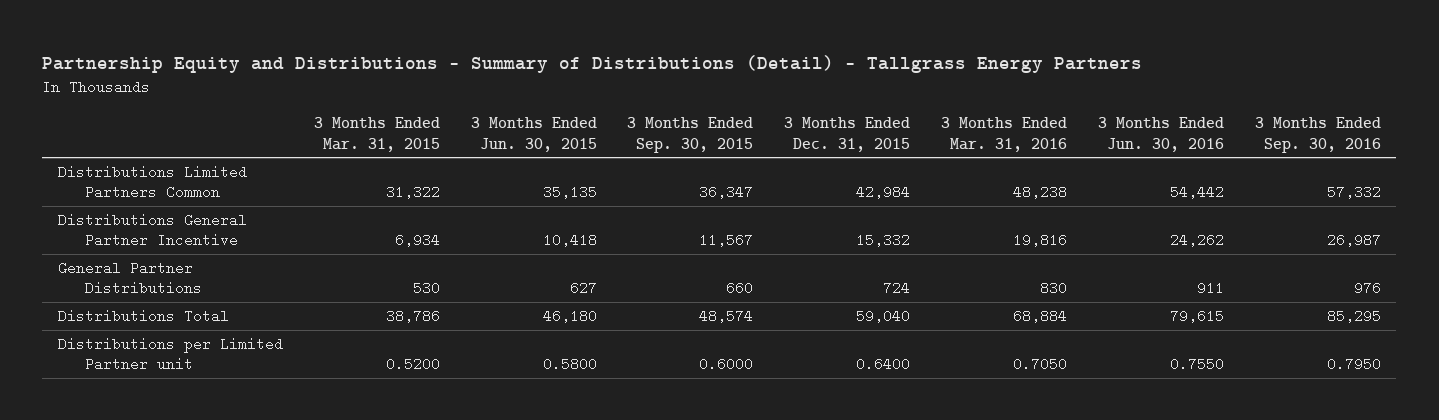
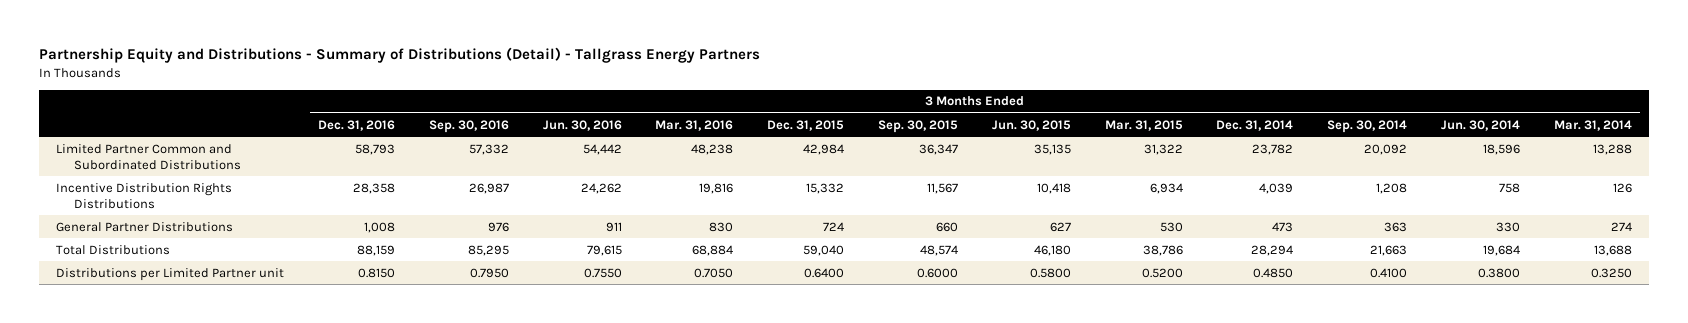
- | 3 Months Ended Mar. 31, 2015 | 3 Months Ended Jun. 30, 2015 | 3 Months Ended Sep. 30, 2015 | 3 Months Ended Dec. 31, 2015 | 3 Months Ended Mar. 31, 2016 | 3 Months Ended Jun. 30, 2016 | 3 Months Ended Sep. 30, 2016
+ | 3 Months Ended Dec. 31, 2016 | 3 Months Ended Sep. 30, 2016 | 3 Months Ended Jun. 30, 2016 | 3 Months Ended Mar. 31, 2016 | 3 Months Ended Dec. 31, 2015 | 3 Months Ended Sep. 30, 2015 | 3 Months Ended Jun. 30, 2015 | 3 Months Ended Mar. 31, 2015 | 3 Months Ended Dec. 31, 2014 | 3 Months Ended Sep. 30, 2014 | 3 Months Ended Jun. 30, 2014 | 3 Months Ended Mar. 31, 2014
- Distributions Limited Partners Common | 31,322 | 35,135 | 36,347 | 42,984 | 48,238 | 54,442 | 57,332
- Distributions General Partner Incentive | 6,934 | 10,418 | 11,567 | 15,332 | 19,816 | 24,262 | 26,987
+ Limited Partner Common and Subordinated Distributions | 58,793 | 57,332 | 54,442 | 48,238 | 42,984 | 36,347 | 35,135 | 31,322 | 23,782 | 20,092 | 18,596 | 13,288
+ Incentive Distribution Rights Distributions | 28,358 | 26,987 | 24,262 | 19,816 | 15,332 | 11,567 | 10,418 | 6,934 | 4,039 | 1,208 | 758 | 126
- Distributions Total | 38,786 | 46,180 | 48,574 | 59,040 | 68,884 | 79,615 | 85,295
+ Total Distributions | 88,159 | 85,295 | 79,615 | 68,884 | 59,040 | 48,574 | 46,180 | 38,786 | 28,294 | 21,663 | 19,684 | 13,688

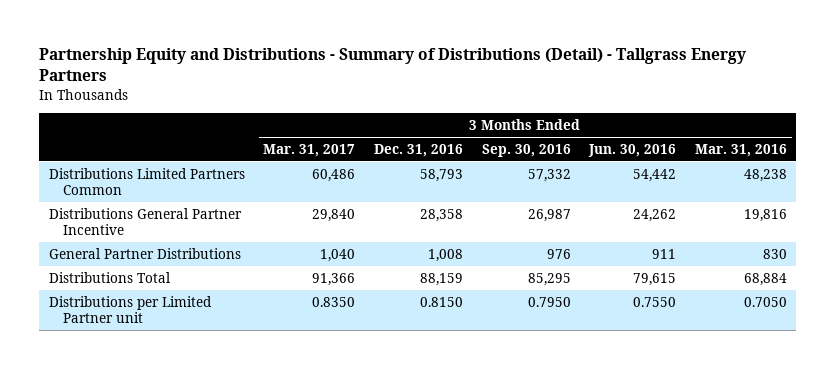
- | 3 Months Ended Dec. 31, 2016 | 3 Months Ended Sep. 30, 2016 | 3 Months Ended Jun. 30, 2016 | 3 Months Ended Mar. 31, 2016 | 3 Months Ended Dec. 31, 2015 | 3 Months Ended Sep. 30, 2015 | 3 Months Ended Jun. 30, 2015 | 3 Months Ended Mar. 31, 2015 | 3 Months Ended Dec. 31, 2014 | 3 Months Ended Sep. 30, 2014 | 3 Months Ended Jun. 30, 2014 | 3 Months Ended Mar. 31, 2014
+ | 3 Months Ended Mar. 31, 2017 | 3 Months Ended Dec. 31, 2016 | 3 Months Ended Sep. 30, 2016 | 3 Months Ended Jun. 30, 2016 | 3 Months Ended Mar. 31, 2016
- Limited Partner Common and Subordinated Distributions | 58,793 | 57,332 | 54,442 | 48,238 | 42,984 | 36,347 | 35,135 | 31,322 | 23,782 | 20,092 | 18,596 | 13,288
- Incentive Distribution Rights Distributions | 28,358 | 26,987 | 24,262 | 19,816 | 15,332 | 11,567 | 10,418 | 6,934 | 4,039 | 1,208 | 758 | 126
+ Distributions Limited Partners Common | 60,486 | 58,793 | 57,332 | 54,442 | 48,238
+ Distributions General Partner Incentive | 29,840 | 28,358 | 26,987 | 24,262 | 19,816
- Total Distributions | 88,159 | 85,295 | 79,615 | 68,884 | 59,040 | 48,574 | 46,180 | 38,786 | 28,294 | 21,663 | 19,684 | 13,688
+ Distributions Total | 91,366 | 88,159 | 85,295 | 79,615 | 68,884

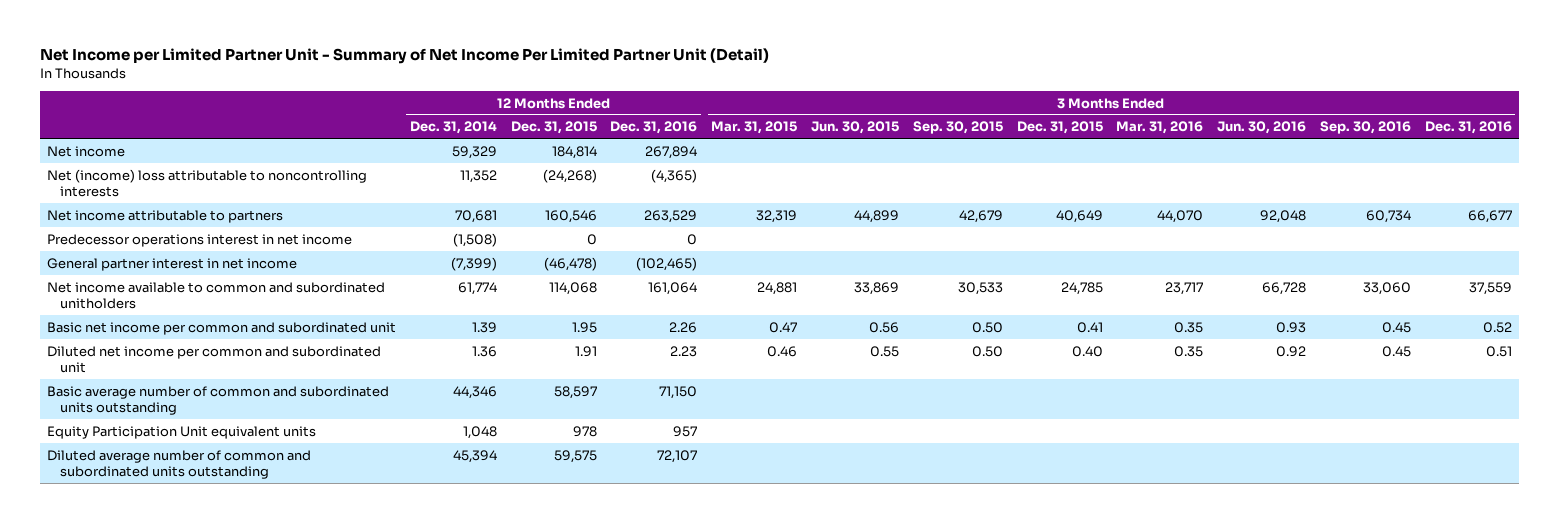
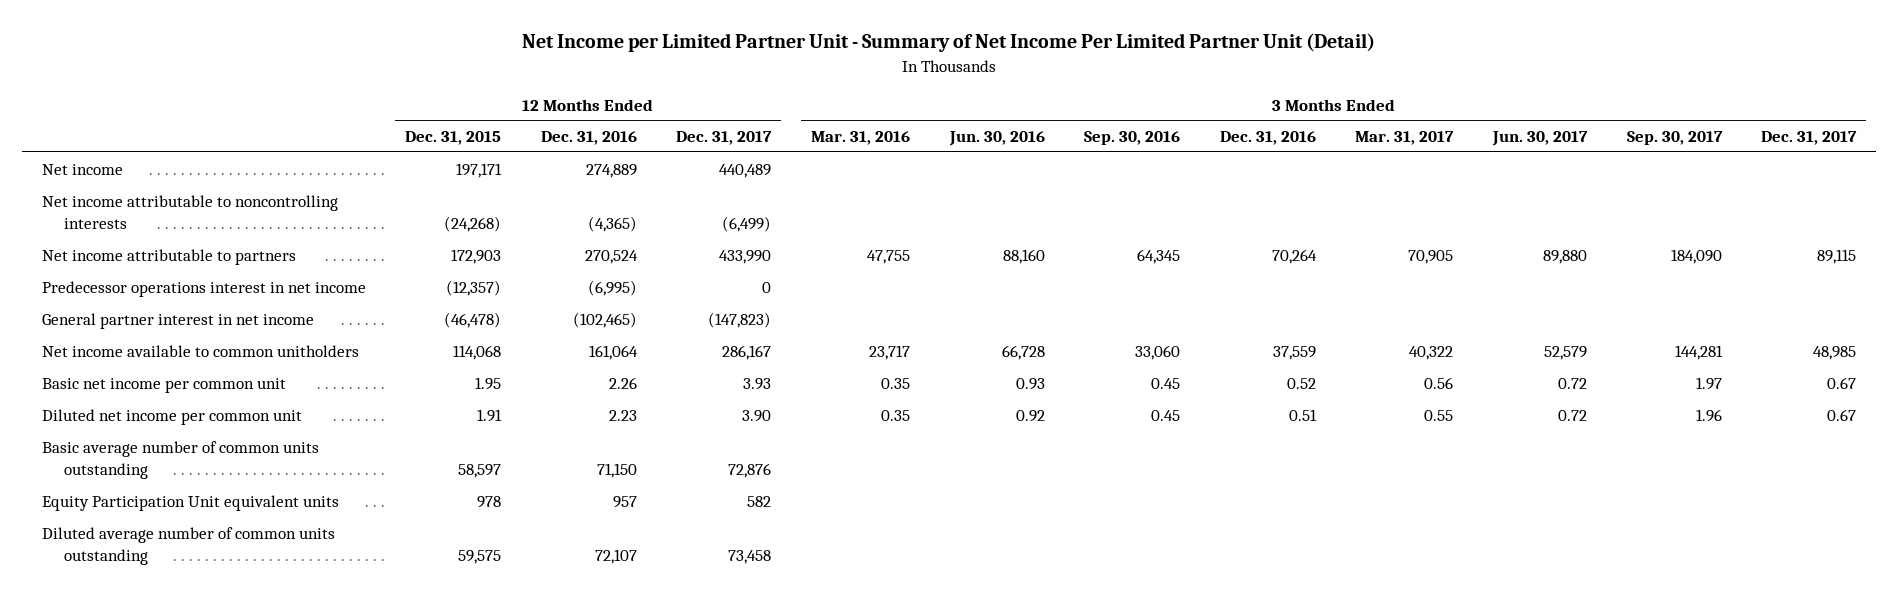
- | 12 Months Ended Dec. 31, 2014 | 12 Months Ended Dec. 31, 2015 | 12 Months Ended Dec. 31, 2016 | 3 Months Ended Mar. 31, 2015 | 3 Months Ended Jun. 30, 2015 | 3 Months Ended Sep. 30, 2015 | 3 Months Ended Dec. 31, 2015 | 3 Months Ended Mar. 31, 2016 | 3 Months Ended Jun. 30, 2016 | 3 Months Ended Sep. 30, 2016 | 3 Months Ended Dec. 31, 2016
+ | 12 Months Ended Dec. 31, 2015 | 12 Months Ended Dec. 31, 2016 | 12 Months Ended Dec. 31, 2017 | 3 Months Ended Mar. 31, 2016 | 3 Months Ended Jun. 30, 2016 | 3 Months Ended Sep. 30, 2016 | 3 Months Ended Dec. 31, 2016 | 3 Months Ended Mar. 31, 2017 | 3 Months Ended Jun. 30, 2017 | 3 Months Ended Sep. 30, 2017 | 3 Months Ended Dec. 31, 2017
- Net income | 59,329 | 184,814 | 267,894 | | | | | | | |
- Net (income) loss attributable to noncontrolling interests | 11,352 | (24,268) | (4,365) | | | | | | | |
- Net income attributable to partners | 70,681 | 160,546 | 263,529 | 32,319 | 44,899 | 42,679 | 40,649 | 44,070 | 92,048 | 60,734 | 66,677
- Predecessor operations interest in net income | (1,508) | 0 | 0 | | | | | | | |
+ Net income | 197,171 | 274,889 | 440,489 | | | | | | | |
+ Net income attributable to noncontrolling interests | (24,268) | (4,365) | (6,499) | | | | | | | |
+ Net income attributable to partners | 172,903 | 270,524 | 433,990 | 47,755 | 88,160 | 64,345 | 70,264 | 70,905 | 89,880 | 184,090 | 89,115
+ Predecessor operations interest in net income | (12,357) | (6,995) | 0 | | | | | | | |
- Net income available to common and subordinated unitholders | 61,774 | 114,068 | 161,064 | 24,881 | 33,869 | 30,533 | 24,785 | 23,717 | 66,728 | 33,060 | 37,559
- Basic net income per common and subordinated unit | 1.39 | 1.95 | 2.26 | 0.47 | 0.56 | 0.50 | 0.41 | 0.35 | 0.93 | 0.45 | 0.52
- Diluted net income per common and subordinated unit | 1.36 | 1.91 | 2.23 | 0.46 | 0.55 | 0.50 | 0.40 | 0.35 | 0.92 | 0.45 | 0.51
- Basic average number of common and subordinated units outstanding | 44,346 | 58,597 | 71,150 | | | | | | | |
+ Net income available to common unitholders | 114,068 | 161,064 | 286,167 | 23,717 | 66,728 | 33,060 | 37,559 | 40,322 | 52,579 | 144,281 | 48,985
+ Basic net income per common unit | 1.95 | 2.26 | 3.93 | 0.35 | 0.93 | 0.45 | 0.52 | 0.56 | 0.72 | 1.97 | 0.67
+ Diluted net income per common unit | 1.91 | 2.23 | 3.90 | 0.35 | 0.92 | 0.45 | 0.51 | 0.55 | 0.72 | 1.96 | 0.67
+ Basic average number of common units outstanding | 58,597 | 71,150 | 72,876 | | | | | | | |
- Diluted average number of common and subordinated units outstanding | 45,394 | 59,575 | 72,107 | | | | | | | |
+ Diluted average number of common units outstanding | 59,575 | 72,107 | 73,458 | | | | | | | |

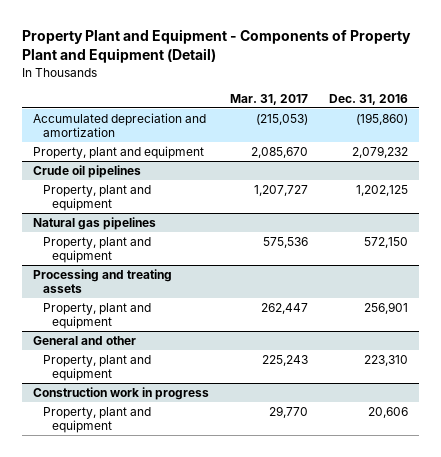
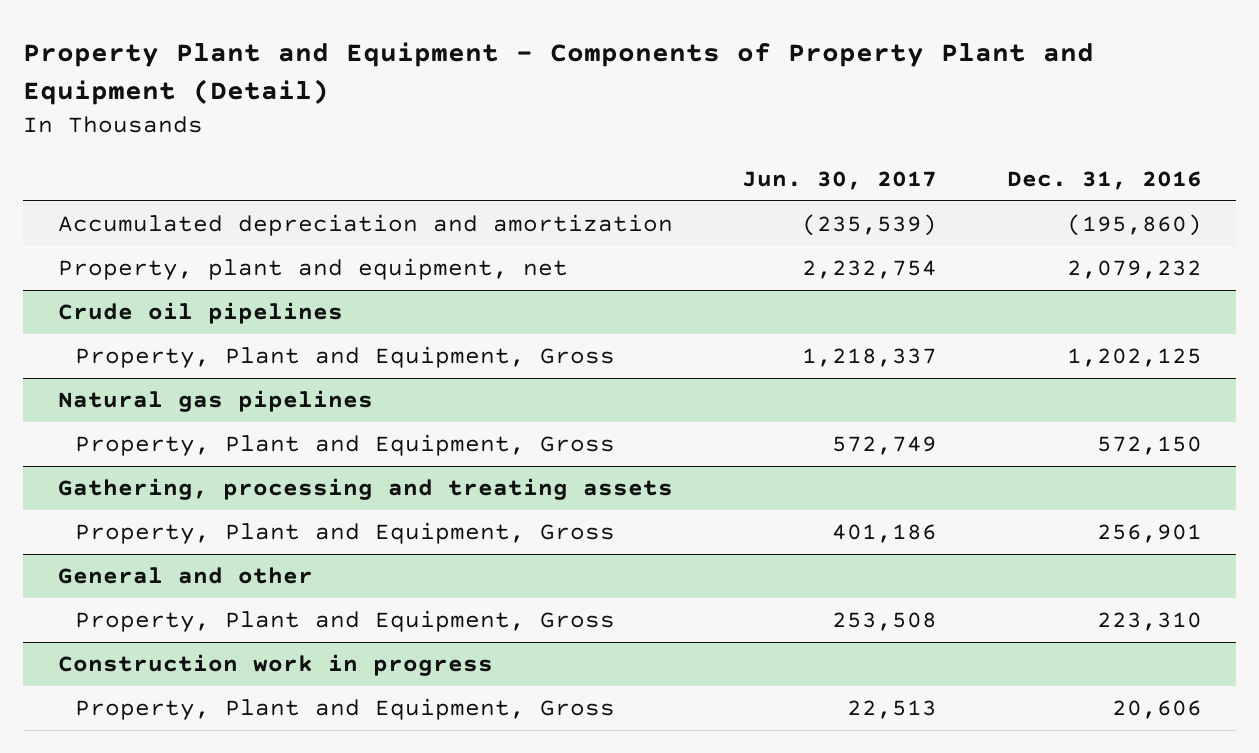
- | Mar. 31, 2017 | Dec. 31, 2016
+ | Jun. 30, 2017 | Dec. 31, 2016
- Property, plant and equipment | 2,085,670 | 2,079,232
+ Property, plant and equipment, net | 2,232,754 | 2,079,232
@ Crude oil pipelines
- Property, plant and equipment | 1,207,727 | 1,202,125
+ Property, Plant and Equipment, Gross | 1,218,337 | 1,202,125
@ Natural gas pipelines
- Property, plant and equipment | 575,536 | 572,150
- Processing and treating assets
- Property, plant and equipment | 262,447 | 256,901
@ Natural gas pipelines
+ Property, Plant and Equipment, Gross | 572,749 | 572,150
+ Gathering, processing and treating assets
+ Property, Plant and Equipment, Gross | 401,186 | 256,901
@ General and other
- Property, plant and equipment | 225,243 | 223,310
+ Property, Plant and Equipment, Gross | 253,508 | 223,310
@ Construction work in progress
- Property, plant and equipment | 29,770 | 20,606
+ Property, Plant and Equipment, Gross | 22,513 | 20,606

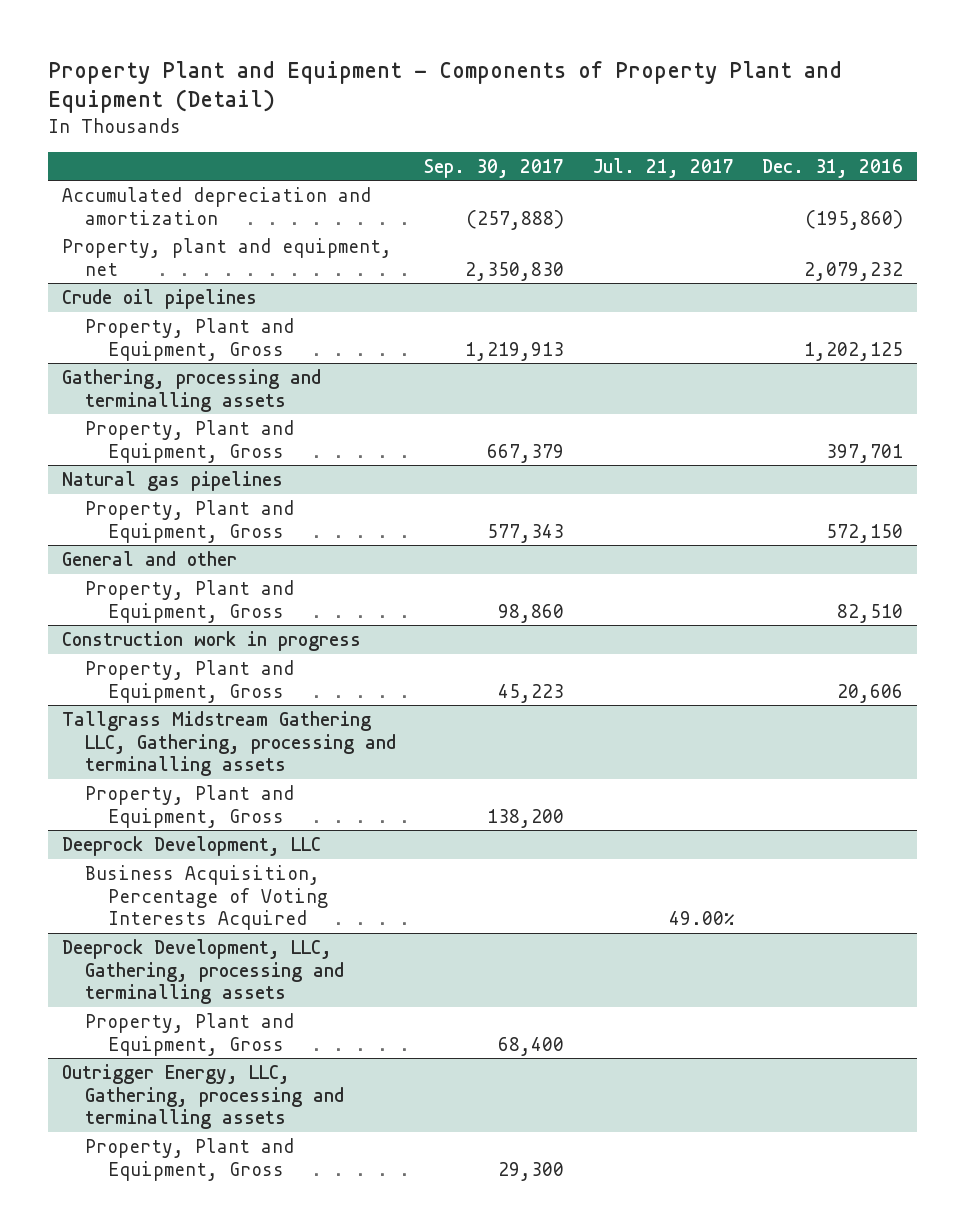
- | Jun. 30, 2017 | Dec. 31, 2016
+ | Sep. 30, 2017 | Jul. 21, 2017 | Dec. 31, 2016
+ Gathering, processing and terminalling assets
+ Property, Plant and Equipment, Gross | 667,379 | | 397,701
- Gathering, processing and treating assets
- Property, Plant and Equipment, Gross | 401,186 | 256,901
@ General and other
- Property, Plant and Equipment, Gross | 253,508 | 223,310
+ Property, Plant and Equipment, Gross | 98,860 | | 82,510
+ Tallgrass Midstream Gathering LLC, Gathering, processing and terminalling assets
+ Property, Plant and Equipment, Gross | 138,200 | |
+ Deeprock Development, LLC
+ Business Acquisition, Percentage of Voting Interests Acquired | | 49.00% |
+ Deeprock Development, LLC, Gathering, processing and terminalling assets
+ Property, Plant and Equipment, Gross | 68,400 | |
+ Outrigger Energy, LLC, Gathering, processing and terminalling assets
+ Property, Plant and Equipment, Gross | 29,300 | |

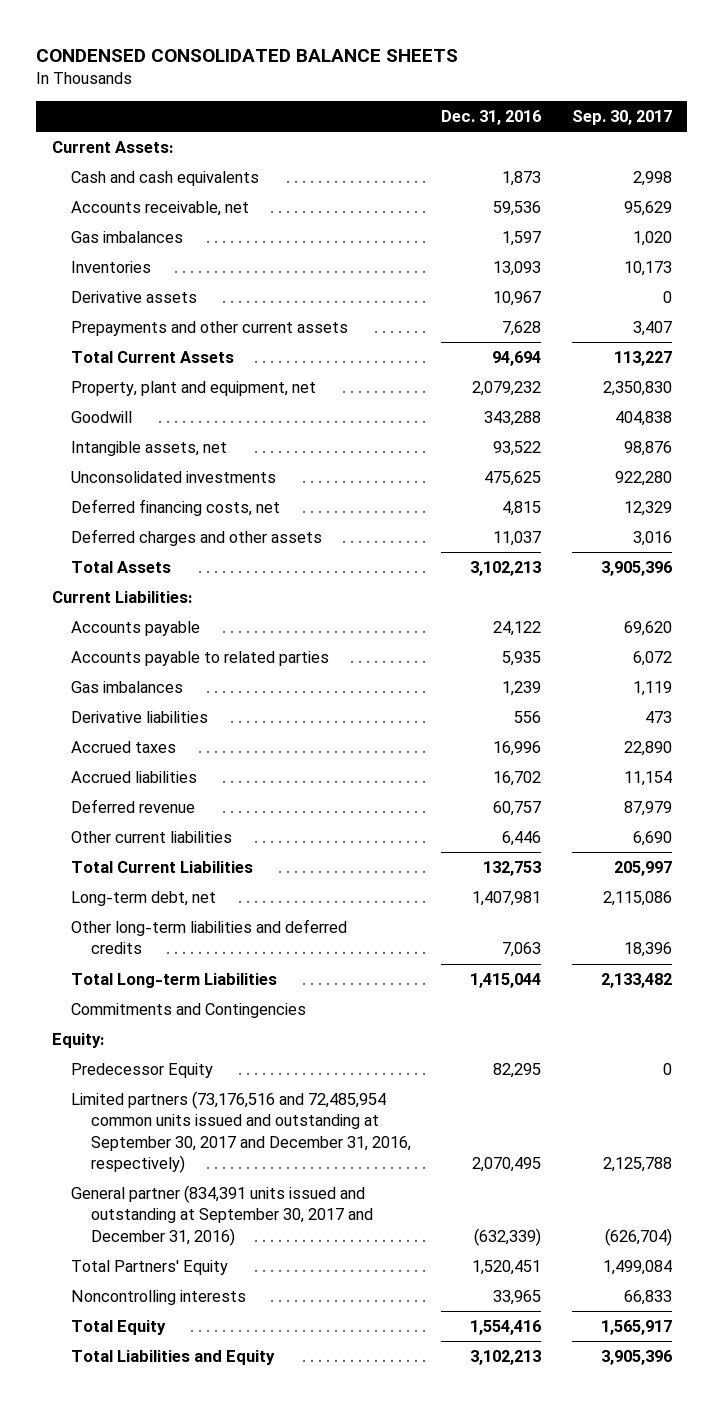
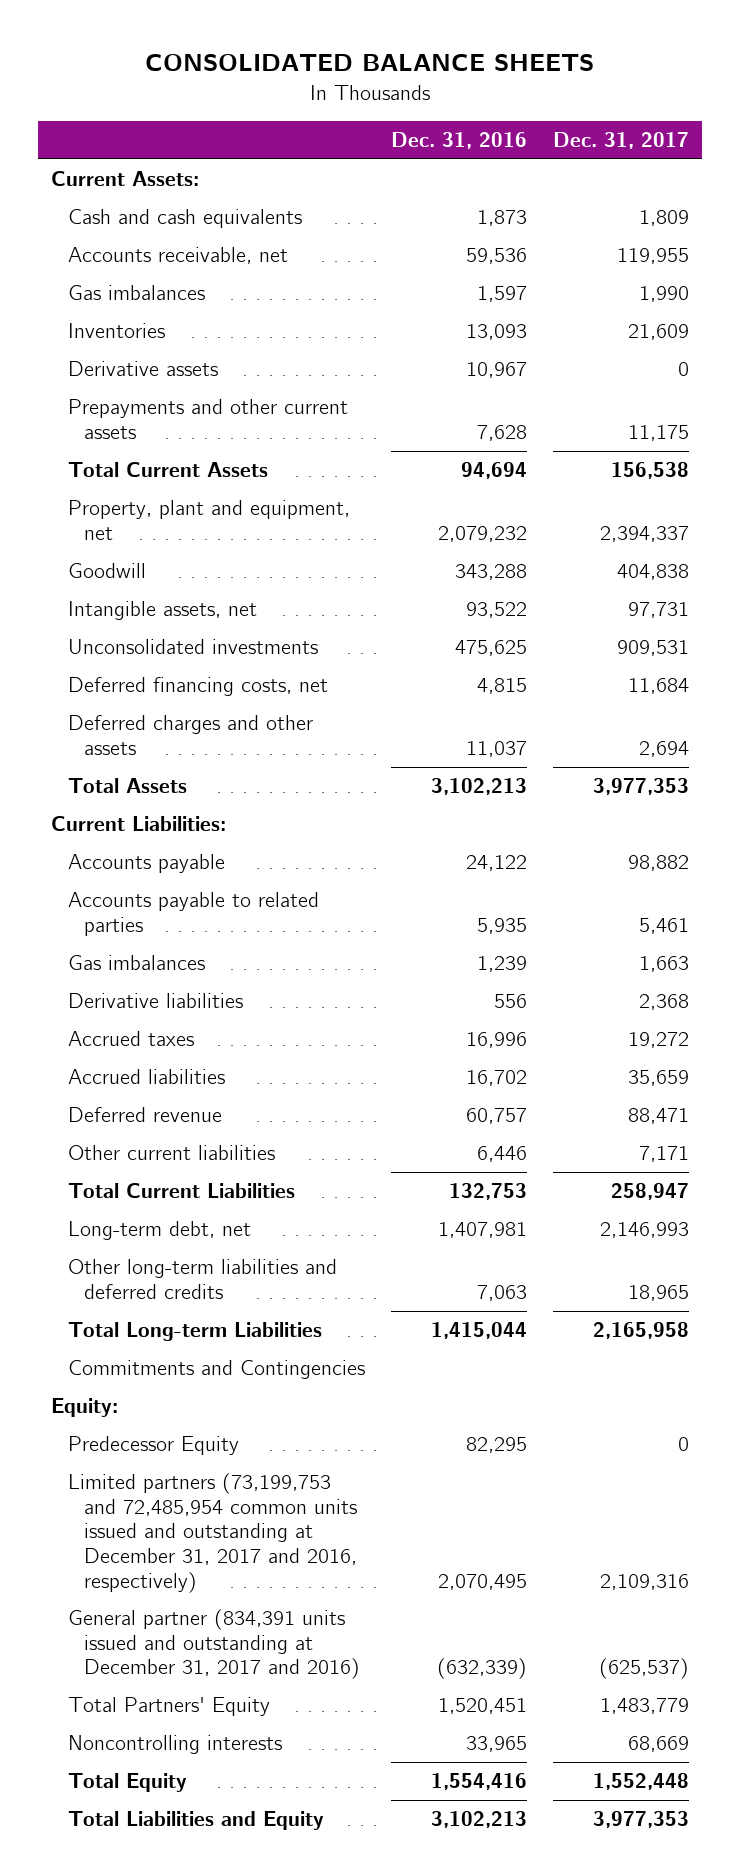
- CONDENSED CONSOLIDATED BALANCE SHEETS
+ CONSOLIDATED BALANCE SHEETS
- | Dec. 31, 2016 | Sep. 30, 2017
+ | Dec. 31, 2016 | Dec. 31, 2017
- Limited partners (73,176,516 and 72,485,954 common units issued and outstanding at September 30, 2017 and December 31, 2016, respectively) | 2,070,495 | 2,125,788
- General partner (834,391 units issued and outstanding at September 30, 2017 and December 31, 2016) | (632,339) | (626,704)
+ Limited partners (73,199,753 and 72,485,954 common units issued and outstanding at December 31, 2017 and 2016, respectively) | 2,070,495 | 2,109,316
+ General partner (834,391 units issued and outstanding at December 31, 2017 and 2016) | (632,339) | (625,537)

